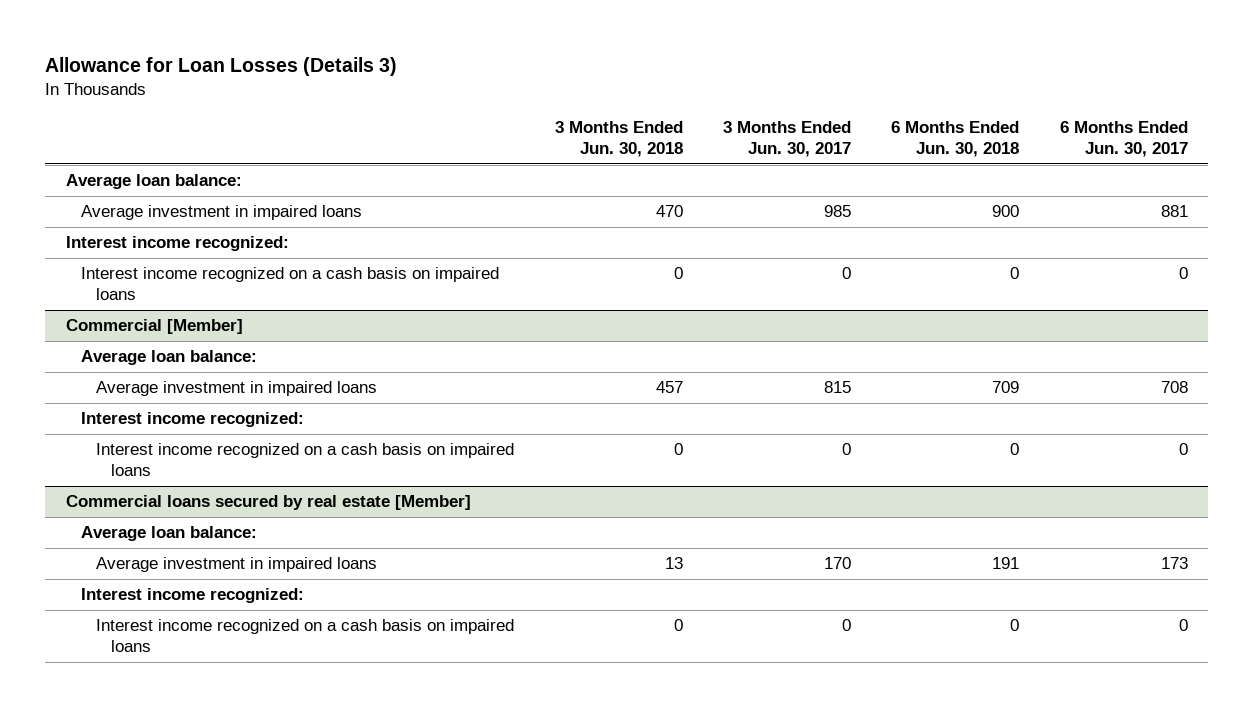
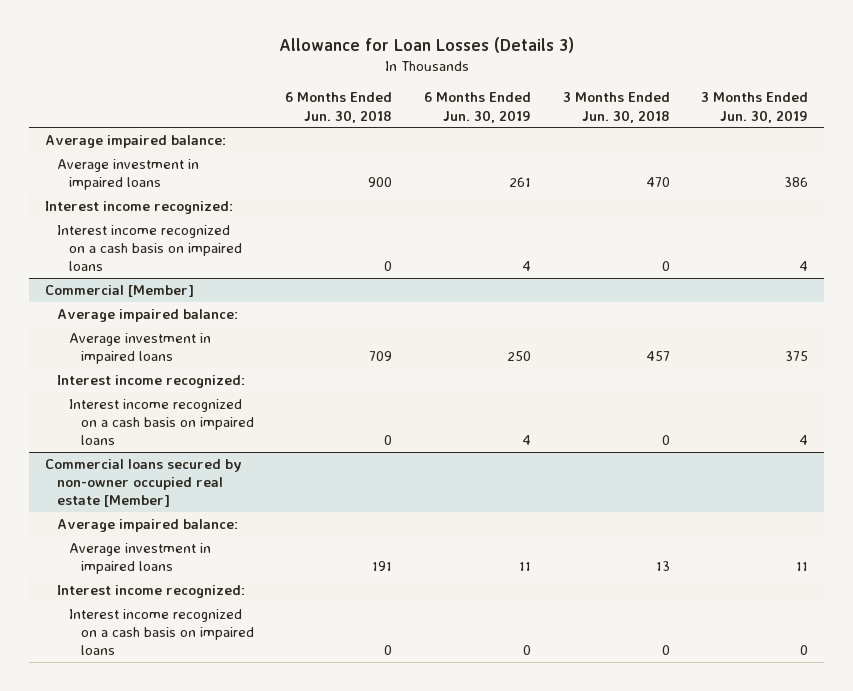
- | 3 Months Ended Jun. 30, 2018 | 3 Months Ended Jun. 30, 2017 | 6 Months Ended Jun. 30, 2018 | 6 Months Ended Jun. 30, 2017
+ | 6 Months Ended Jun. 30, 2018 | 6 Months Ended Jun. 30, 2019 | 3 Months Ended Jun. 30, 2018 | 3 Months Ended Jun. 30, 2019
- Average loan balance:
+ Average impaired balance:
@ Commercial [Member]
- Average loan balance:
+ Average impaired balance:
- Commercial loans secured by real estate [Member]
- Average loan balance:
+ Commercial loans secured by non-owner occupied real estate [Member]
+ Average impaired balance:

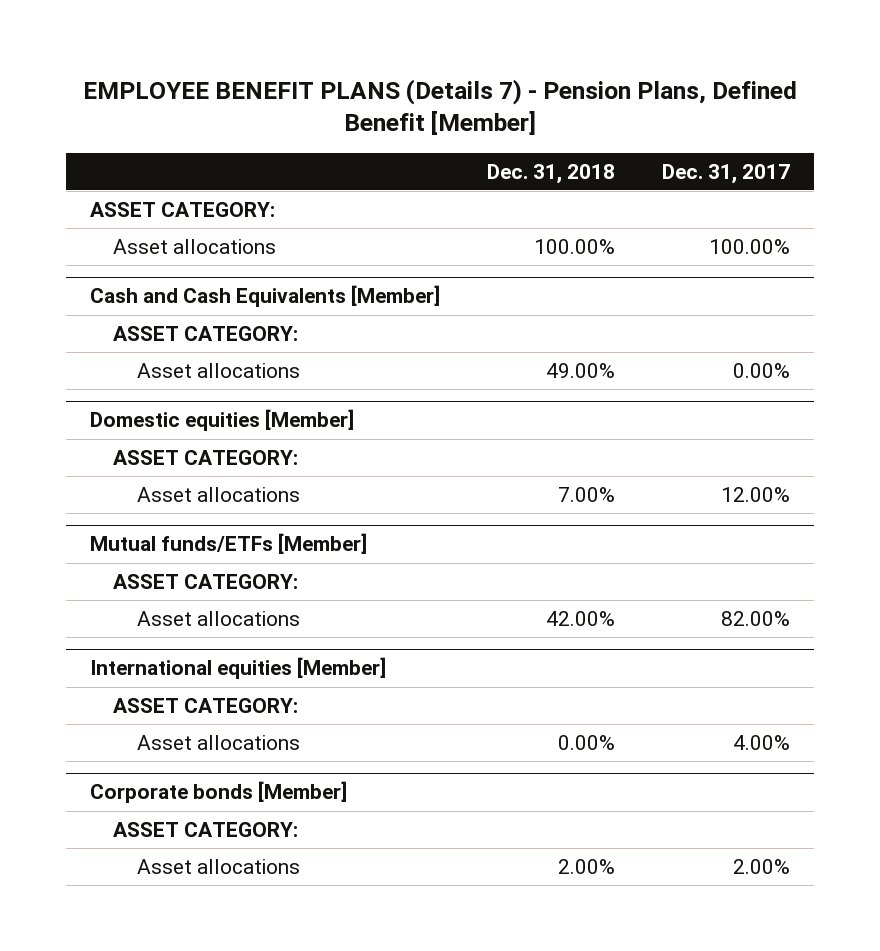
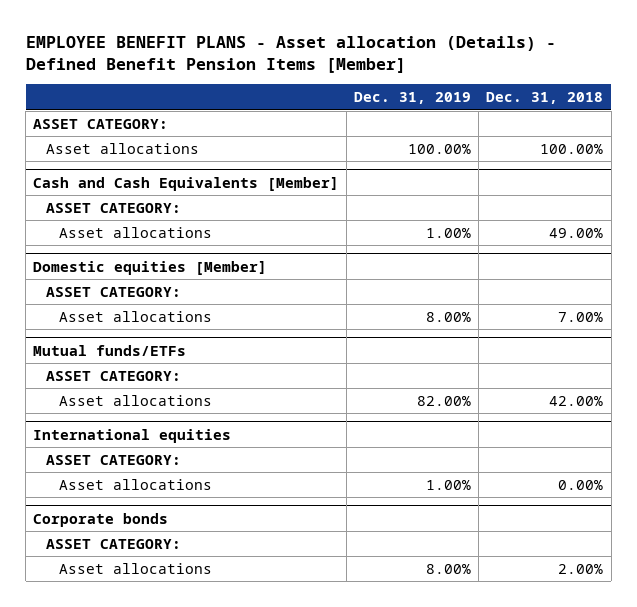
- EMPLOYEE BENEFIT PLANS (Details 7) - Pension Plans, Defined Benefit [Member]
+ EMPLOYEE BENEFIT PLANS - Asset allocation (Details) - Defined Benefit Pension Items [Member]
- | Dec. 31, 2018 | Dec. 31, 2017
+ | Dec. 31, 2019 | Dec. 31, 2018
- Mutual funds/ETFs [Member]
+ Mutual funds/ETFs
- International equities [Member]
+ International equities
- Corporate bonds [Member]
+ Corporate bonds

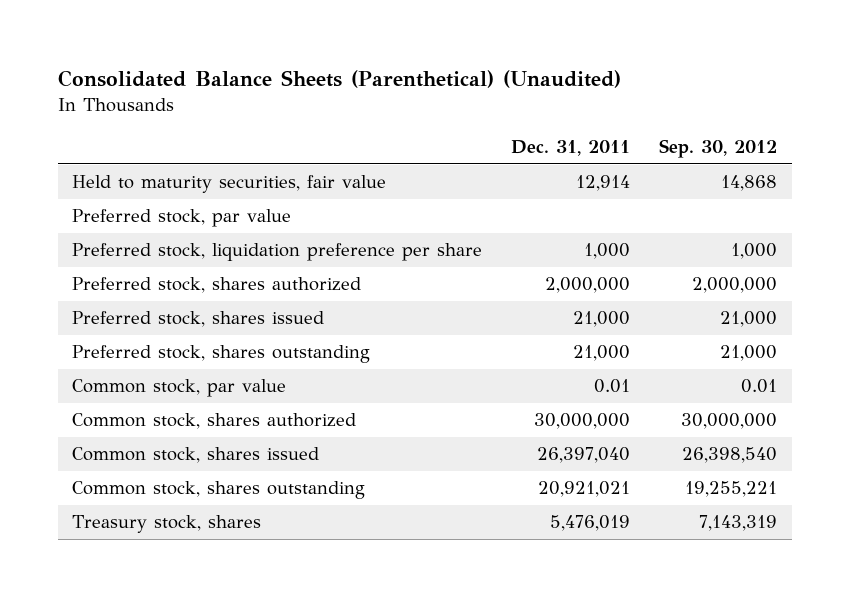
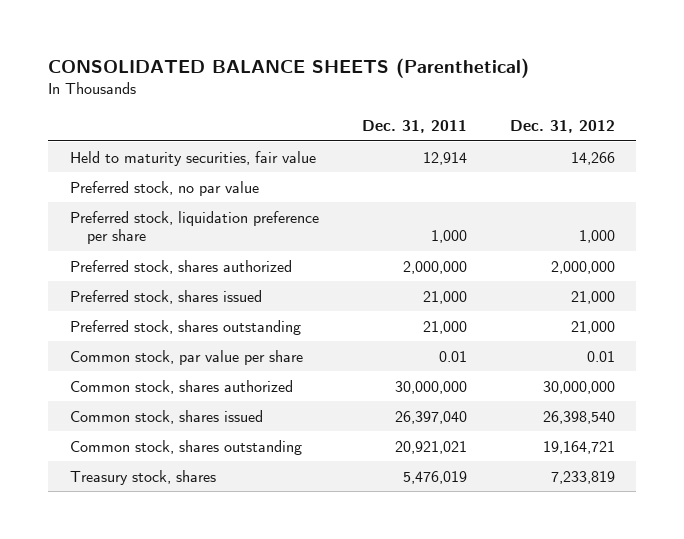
- Consolidated Balance Sheets (Parenthetical) (Unaudited)
+ CONSOLIDATED BALANCE SHEETS (Parenthetical)
- | Dec. 31, 2011 | Sep. 30, 2012
+ | Dec. 31, 2011 | Dec. 31, 2012
- Preferred stock, par value
+ Preferred stock, no par value
- Common stock, par value | 0.01 | 0.01
+ Common stock, par value per share | 0.01 | 0.01

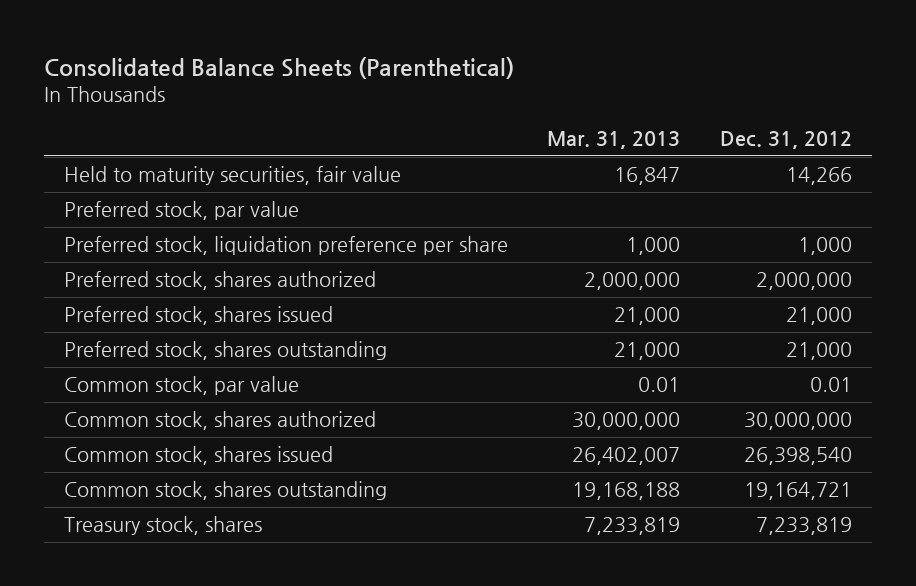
- CONSOLIDATED BALANCE SHEETS (Parenthetical)
+ Consolidated Balance Sheets (Parenthetical)
- | Dec. 31, 2011 | Dec. 31, 2012
+ | Mar. 31, 2013 | Dec. 31, 2012
- Preferred stock, no par value
+ Preferred stock, par value
- Common stock, par value per share | 0.01 | 0.01
+ Common stock, par value | 0.01 | 0.01

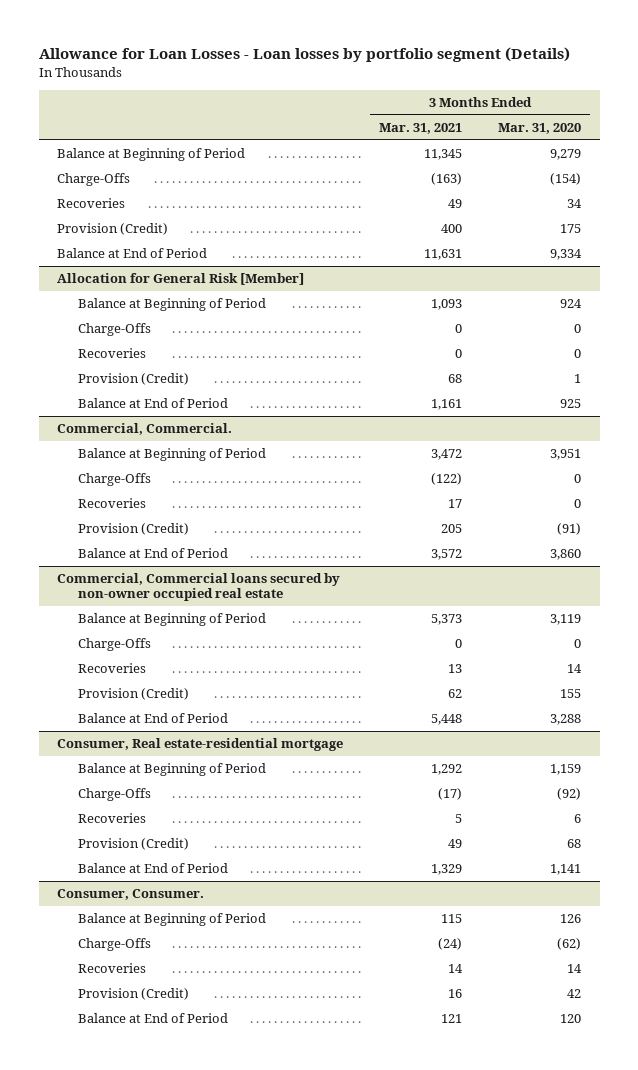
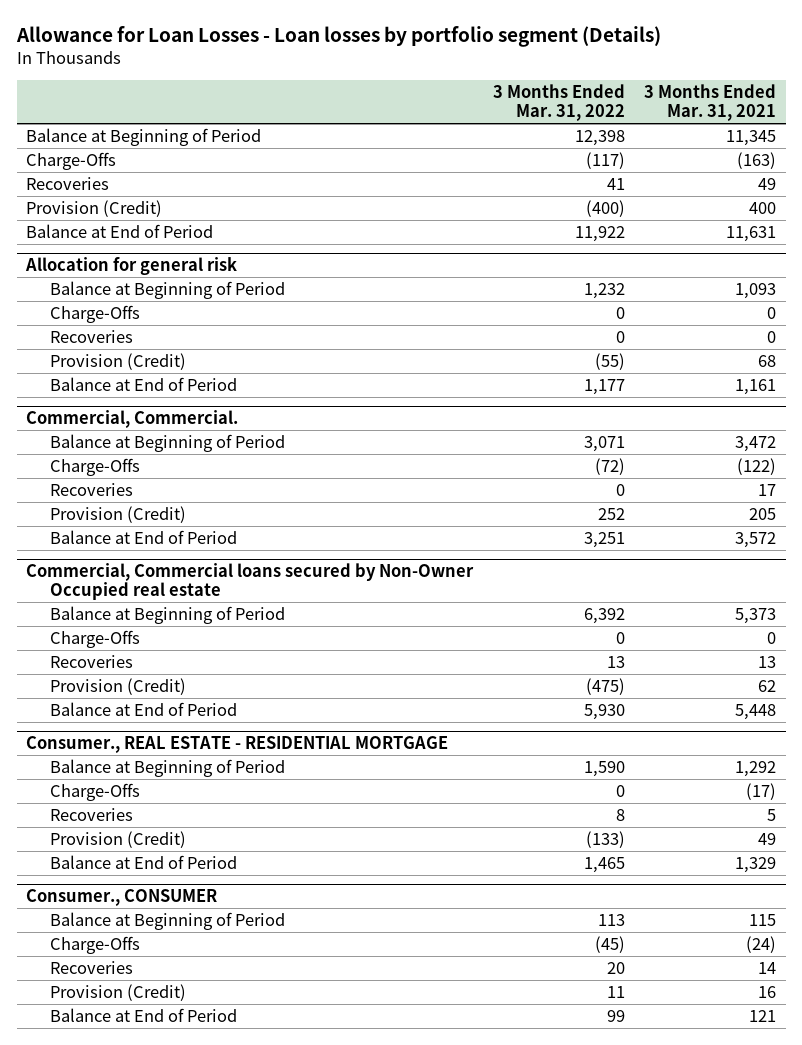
- | 3 Months Ended Mar. 31, 2021 | 3 Months Ended Mar. 31, 2020
+ | 3 Months Ended Mar. 31, 2022 | 3 Months Ended Mar. 31, 2021
- Allocation for General Risk [Member]
+ Allocation for general risk
- Commercial, Commercial loans secured by non-owner occupied real estate
+ Commercial, Commercial loans secured by Non-Owner Occupied real estate
- Consumer, Real estate-residential mortgage
+ Consumer., REAL ESTATE - RESIDENTIAL MORTGAGE
- Consumer, Consumer.
+ Consumer., CONSUMER

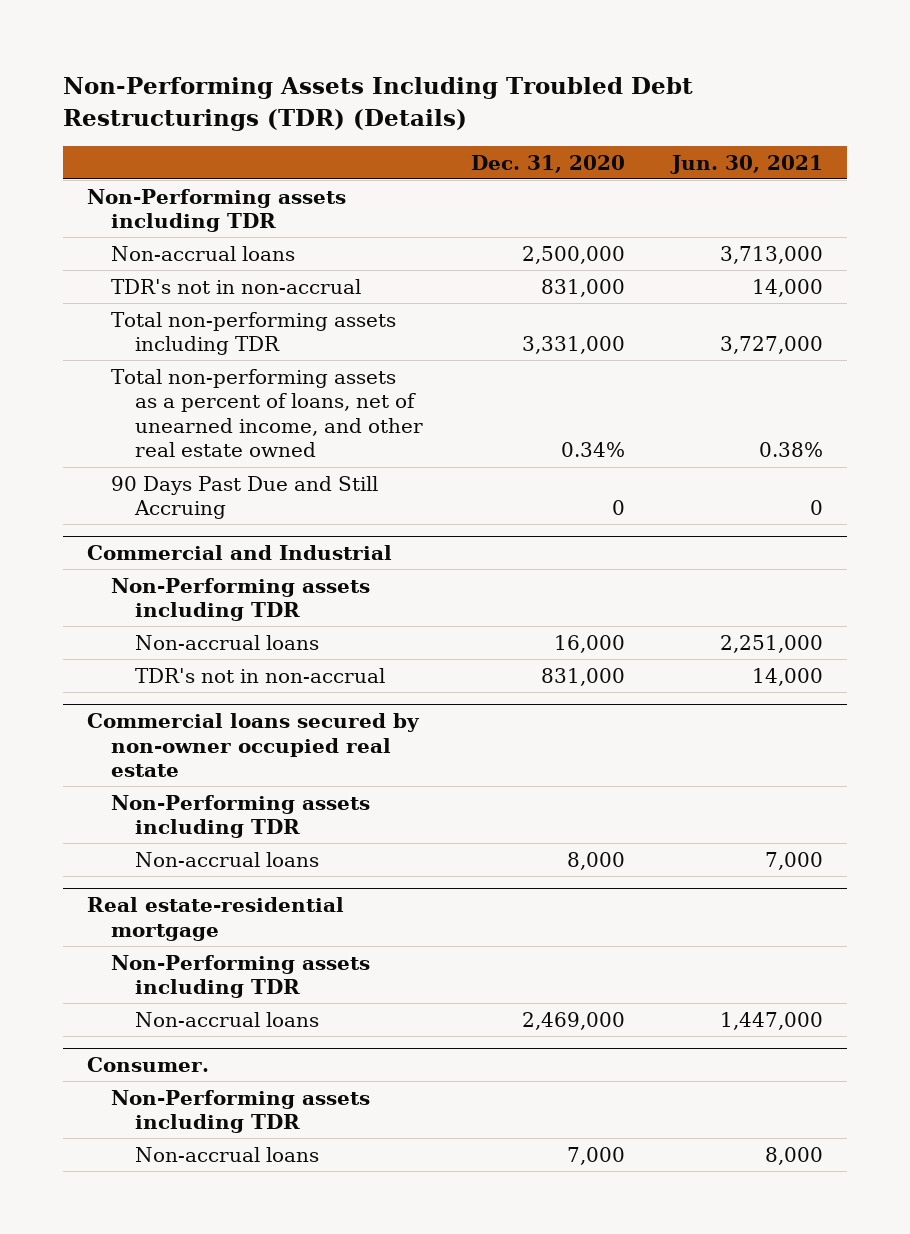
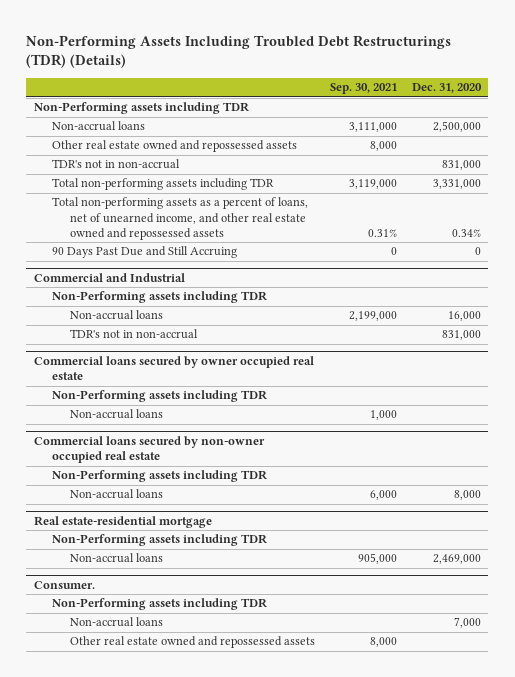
- | Dec. 31, 2020 | Jun. 30, 2021
+ | Sep. 30, 2021 | Dec. 31, 2020
+ Other real estate owned and repossessed assets | 8,000 |
- Total non-performing assets as a percent of loans, net of unearned income, and other real estate owned | 0.34% | 0.38%
+ Total non-performing assets as a percent of loans, net of unearned income, and other real estate owned and repossessed assets | 0.31% | 0.34%
+ Commercial loans secured by owner occupied real estate
+ Non-Performing assets including TDR
+ Non-accrual loans | 1,000 |
@ Consumer.
+ Other real estate owned and repossessed assets | 8,000 |

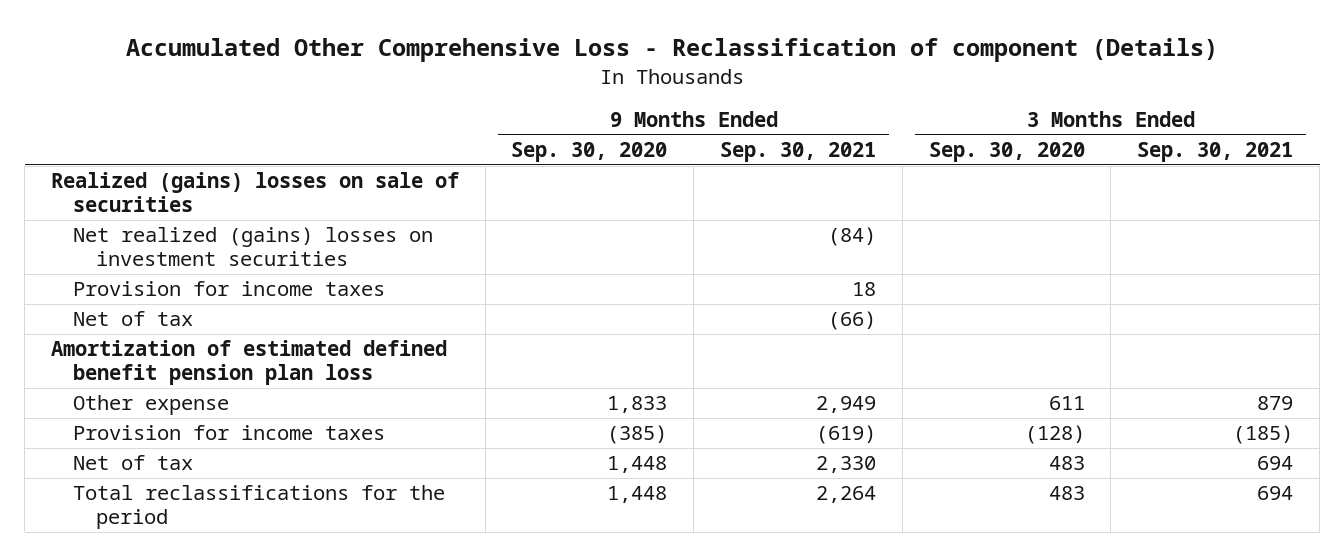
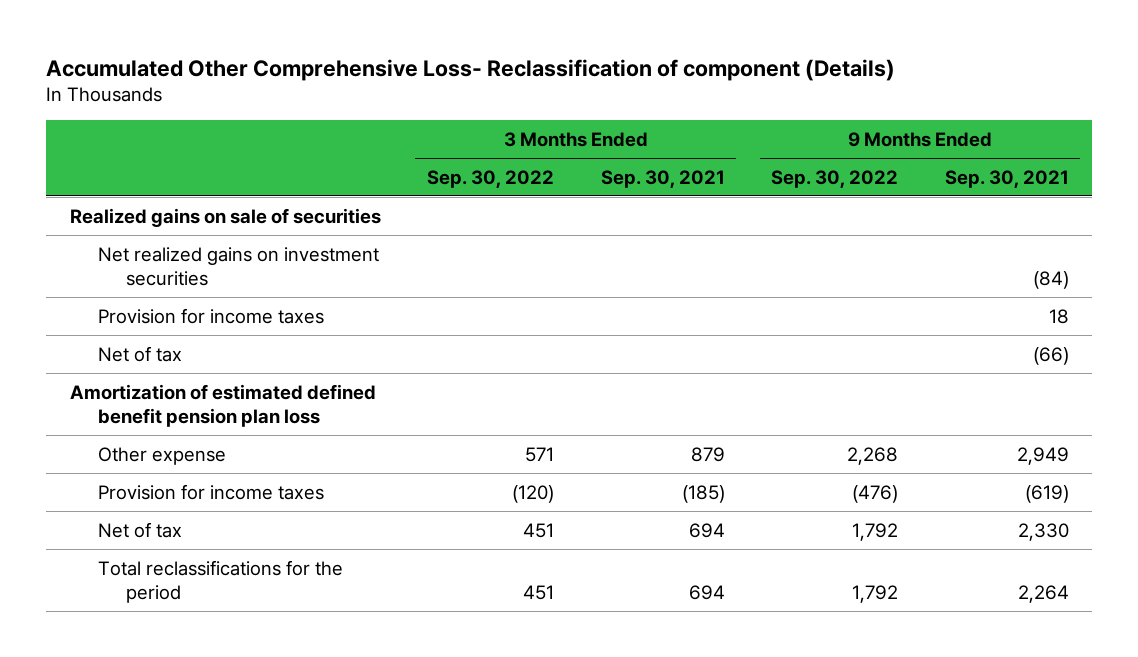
- Accumulated Other Comprehensive Loss - Reclassification of component (Details)
+ Accumulated Other Comprehensive Loss- Reclassification of component (Details)
- | 9 Months Ended Sep. 30, 2020 | 9 Months Ended Sep. 30, 2021 | 3 Months Ended Sep. 30, 2020 | 3 Months Ended Sep. 30, 2021
+ | 3 Months Ended Sep. 30, 2022 | 3 Months Ended Sep. 30, 2021 | 9 Months Ended Sep. 30, 2022 | 9 Months Ended Sep. 30, 2021
- Realized (gains) losses on sale of securities
- Net realized (gains) losses on investment securities | | (84) | |
+ Realized gains on sale of securities
+ Net realized gains on investment securities | | | | (84)

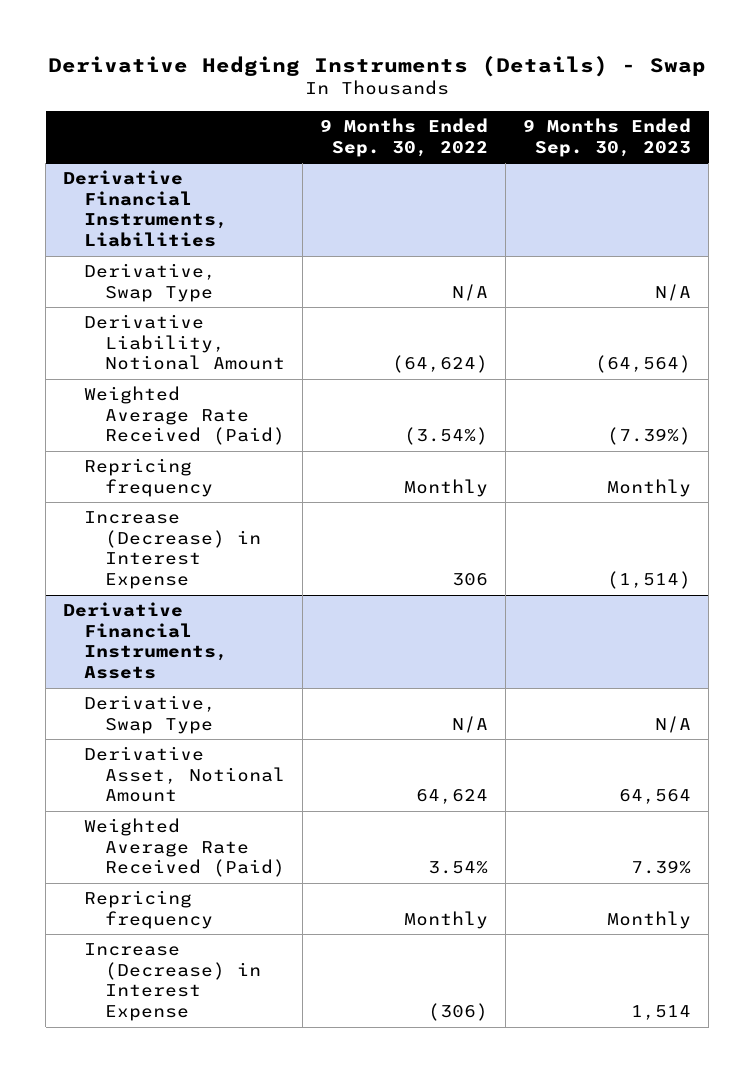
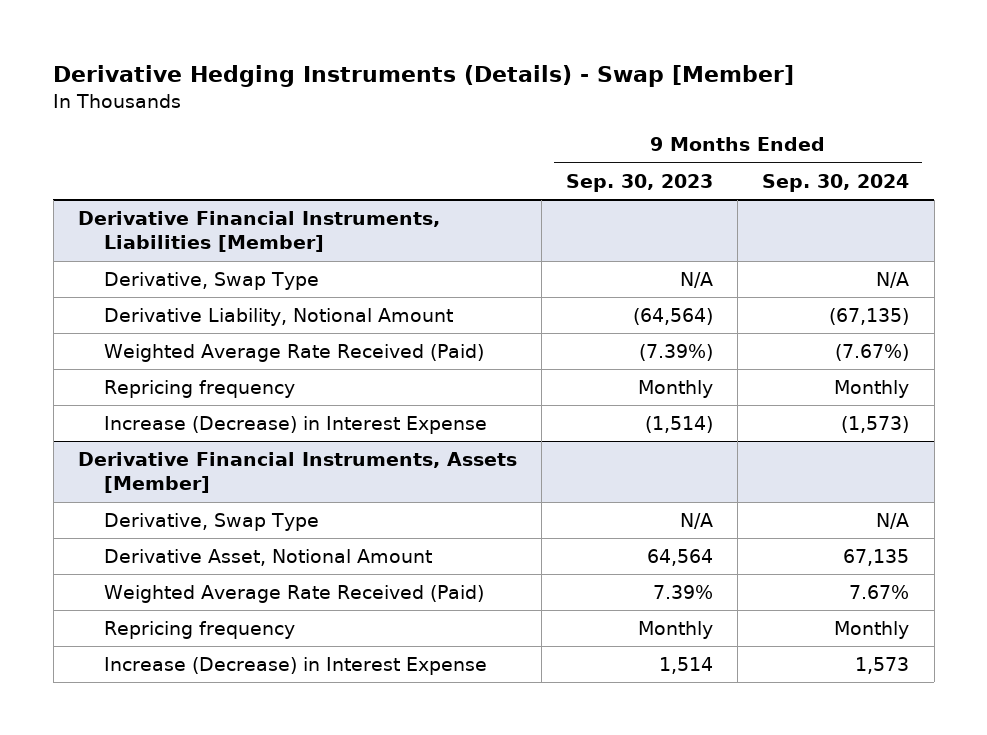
- Derivative Hedging Instruments (Details) - Swap
+ Derivative Hedging Instruments (Details) - Swap [Member]
- | 9 Months Ended Sep. 30, 2022 | 9 Months Ended Sep. 30, 2023
+ | 9 Months Ended Sep. 30, 2023 | 9 Months Ended Sep. 30, 2024
- Derivative Financial Instruments, Liabilities
+ Derivative Financial Instruments, Liabilities [Member]
- Derivative Financial Instruments, Assets
+ Derivative Financial Instruments, Assets [Member]

